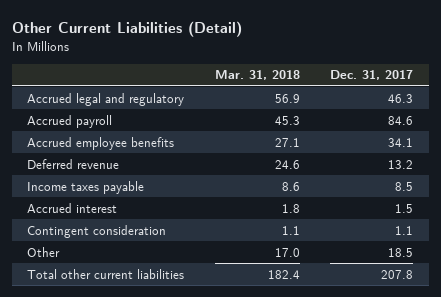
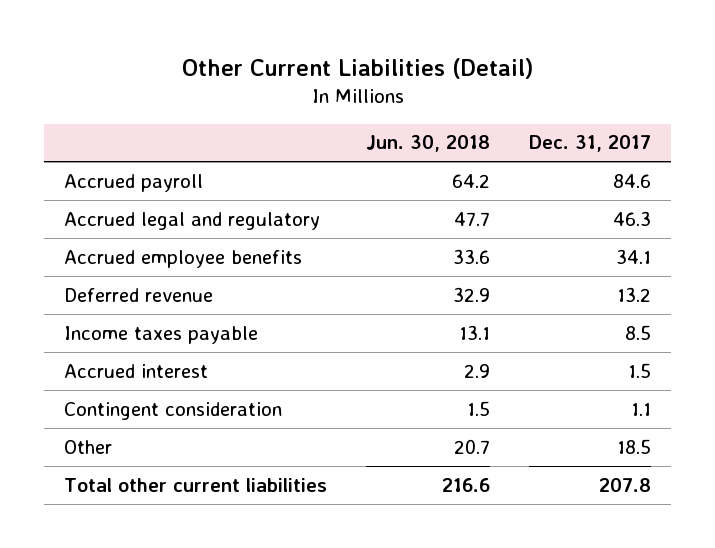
- | Mar. 31, 2018 | Dec. 31, 2017
+ | Jun. 30, 2018 | Dec. 31, 2017
moved down: Accrued legal and regulatory | 47.7 | 46.3

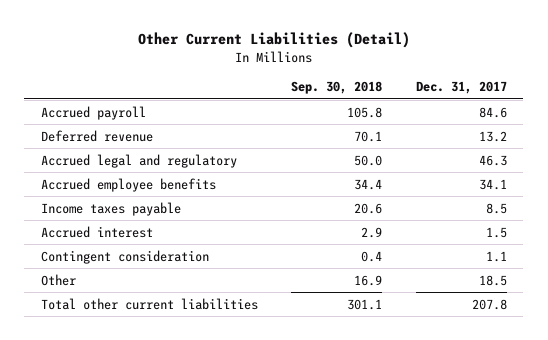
- | Jun. 30, 2018 | Dec. 31, 2017
+ | Sep. 30, 2018 | Dec. 31, 2017
moved up: Deferred revenue | 70.1 | 13.2

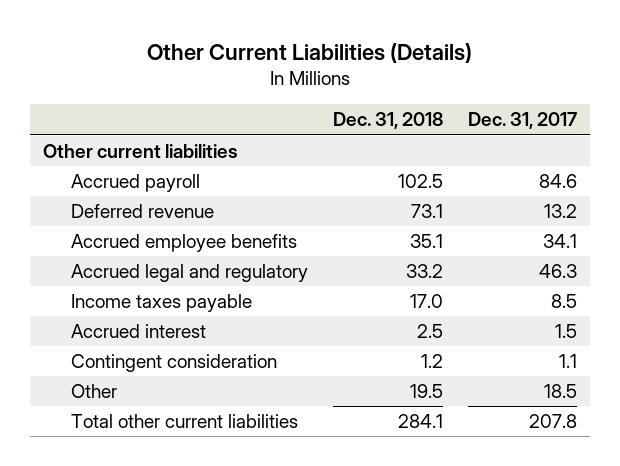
- Other Current Liabilities (Detail)
+ Other Current Liabilities (Details)
- | Sep. 30, 2018 | Dec. 31, 2017
+ | Dec. 31, 2018 | Dec. 31, 2017
+ Other current liabilities
moved down: Accrued legal and regulatory | 33.2 | 46.3

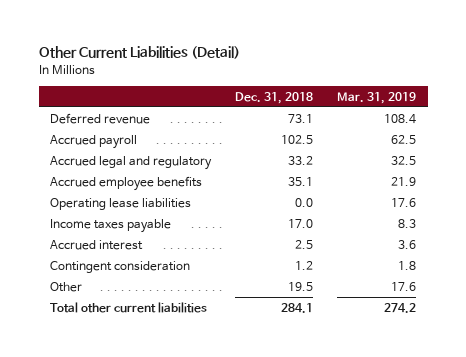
- Other Current Liabilities (Details)
+ Other Current Liabilities (Detail)
- | Dec. 31, 2018 | Dec. 31, 2017
+ | Dec. 31, 2018 | Mar. 31, 2019
- Other current liabilities
moved down: Accrued payroll | 102.5 | 62.5
moved down: Accrued employee benefits | 35.1 | 21.9
+ Operating lease liabilities | 0.0 | 17.6

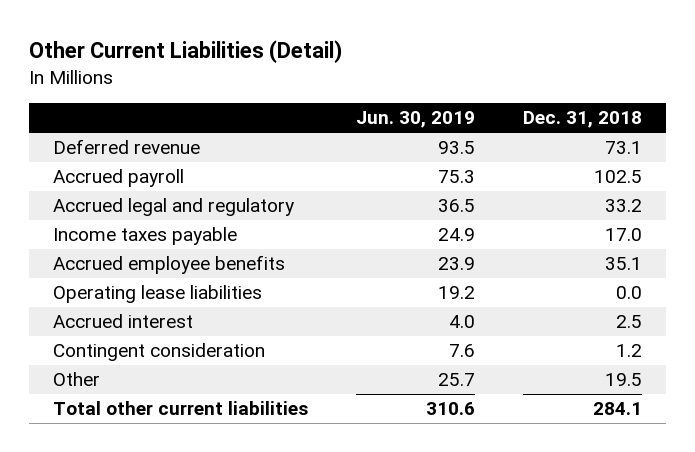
- | Dec. 31, 2018 | Mar. 31, 2019
+ | Jun. 30, 2019 | Dec. 31, 2018
moved up: Income taxes payable | 24.9 | 17.0

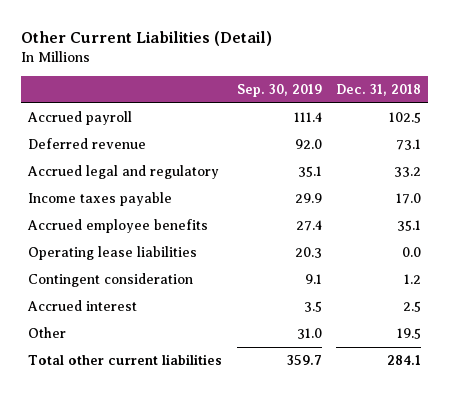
- | Jun. 30, 2019 | Dec. 31, 2018
+ | Sep. 30, 2019 | Dec. 31, 2018
moved down: Deferred revenue | 92.0 | 73.1
moved down: Accrued interest | 3.5 | 2.5

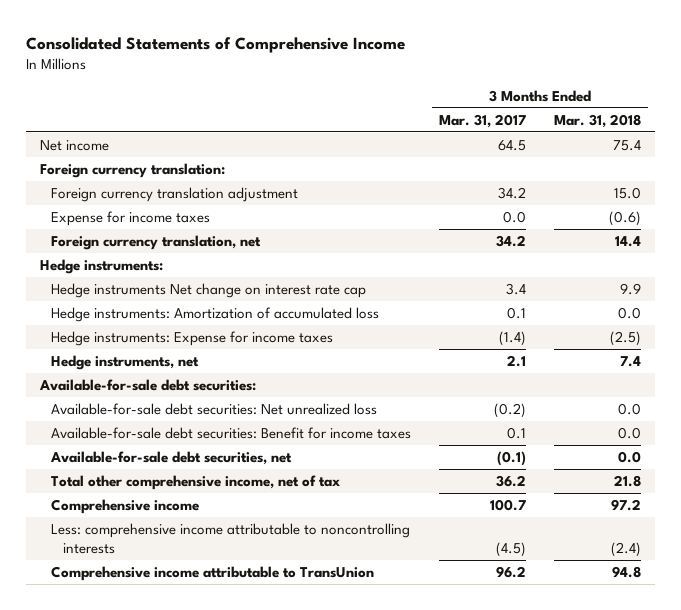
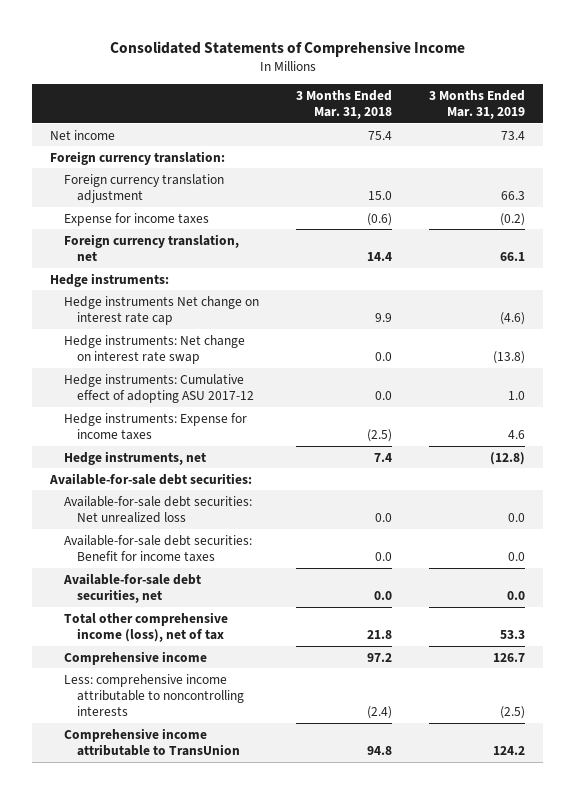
- | 3 Months Ended Mar. 31, 2017 | 3 Months Ended Mar. 31, 2018
+ | 3 Months Ended Mar. 31, 2018 | 3 Months Ended Mar. 31, 2019
- Hedge instruments: Amortization of accumulated loss | 0.1 | 0.0
+ Hedge instruments: Net change on interest rate swap | 0.0 | (13.8)
+ Hedge instruments: Cumulative effect of adopting ASU 2017-12 | 0.0 | 1.0
- Total other comprehensive income, net of tax | 36.2 | 21.8
+ Total other comprehensive income (loss), net of tax | 21.8 | 53.3

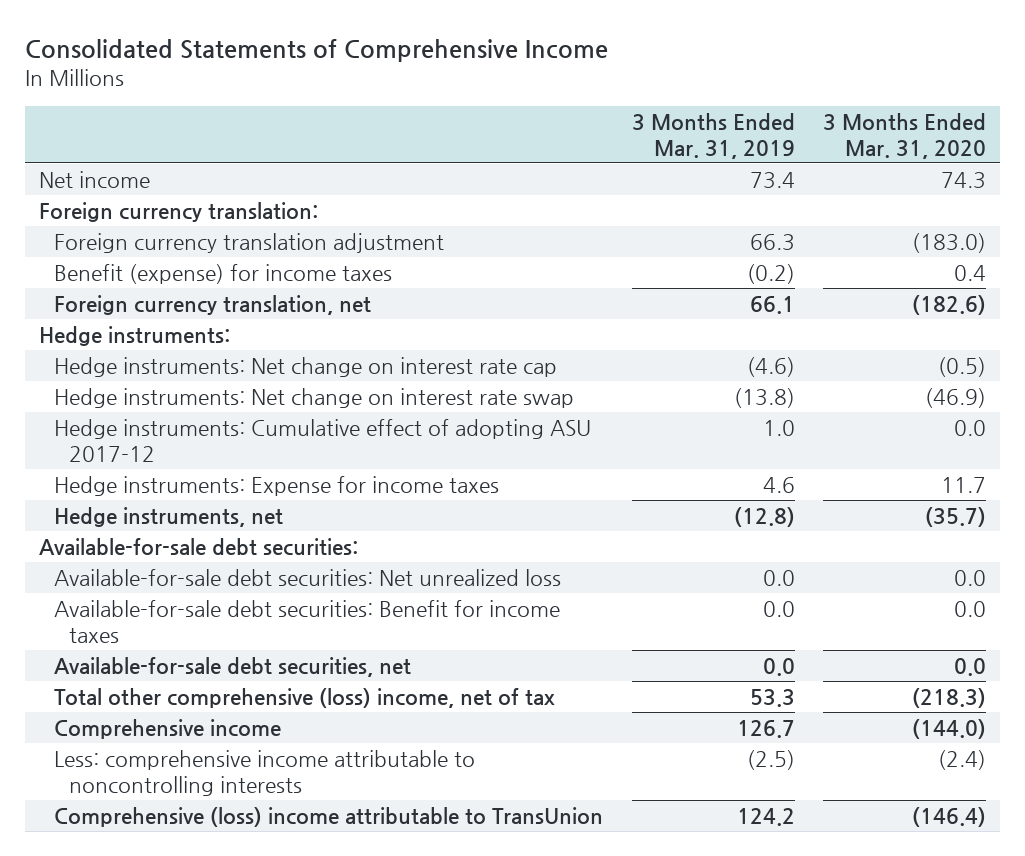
- | 3 Months Ended Mar. 31, 2018 | 3 Months Ended Mar. 31, 2019
+ | 3 Months Ended Mar. 31, 2019 | 3 Months Ended Mar. 31, 2020
- Expense for income taxes | (0.6) | (0.2)
+ Benefit (expense) for income taxes | (0.2) | 0.4
- Hedge instruments Net change on interest rate cap | 9.9 | (4.6)
+ Hedge instruments: Net change on interest rate cap | (4.6) | (0.5)
- Total other comprehensive income (loss), net of tax | 21.8 | 53.3
+ Total other comprehensive (loss) income, net of tax | 53.3 | (218.3)
- Comprehensive income attributable to TransUnion | 94.8 | 124.2
+ Comprehensive (loss) income attributable to TransUnion | 124.2 | (146.4)

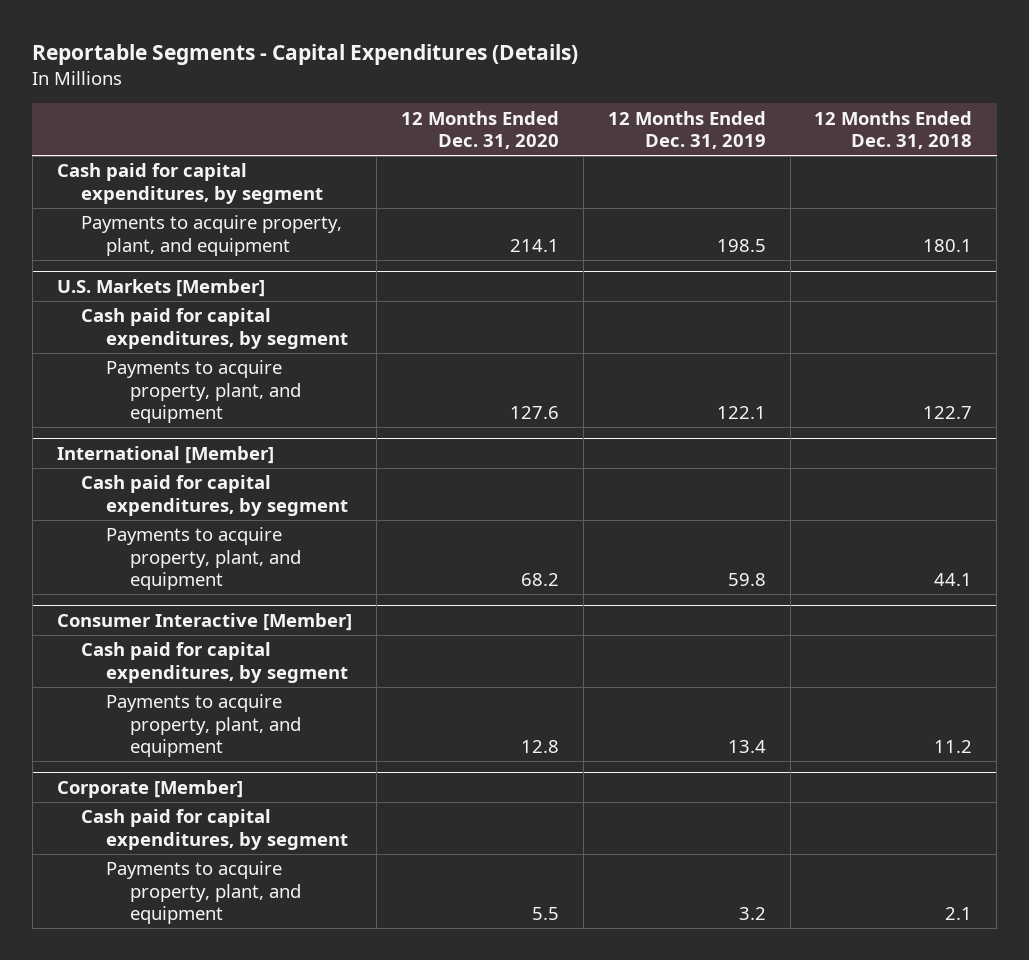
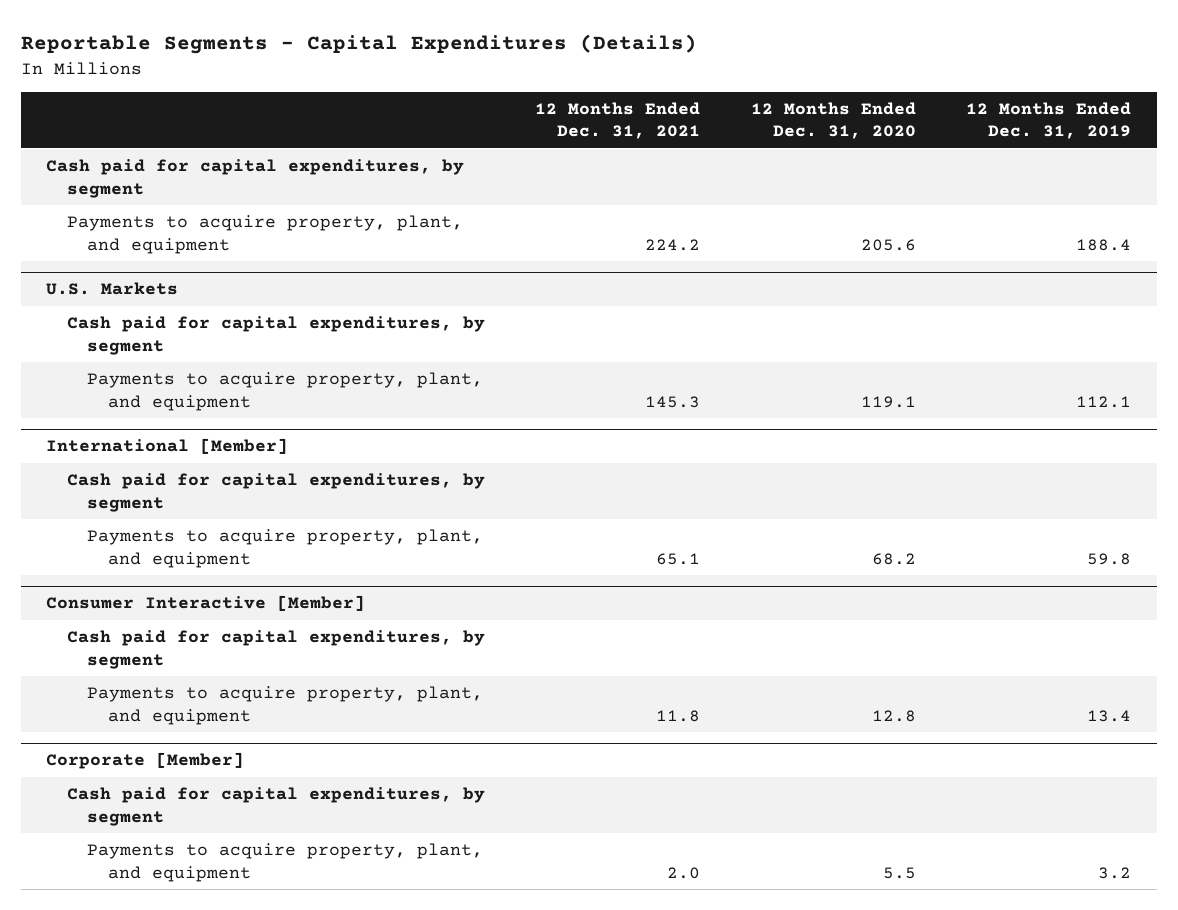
- | 12 Months Ended Dec. 31, 2020 | 12 Months Ended Dec. 31, 2019 | 12 Months Ended Dec. 31, 2018
+ | 12 Months Ended Dec. 31, 2021 | 12 Months Ended Dec. 31, 2020 | 12 Months Ended Dec. 31, 2019
- Payments to acquire property, plant, and equipment | 214.1 | 198.5 | 180.1
- U.S. Markets [Member]
+ Payments to acquire property, plant, and equipment | 224.2 | 205.6 | 188.4
+ U.S. Markets
- Payments to acquire property, plant, and equipment | 127.6 | 122.1 | 122.7
+ Payments to acquire property, plant, and equipment | 145.3 | 119.1 | 112.1

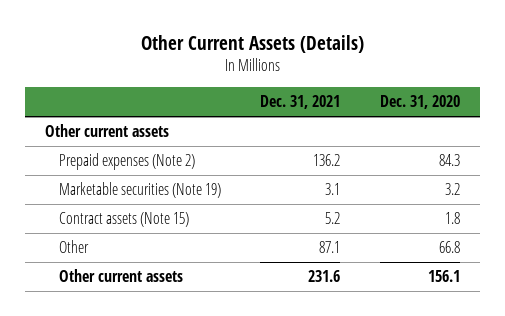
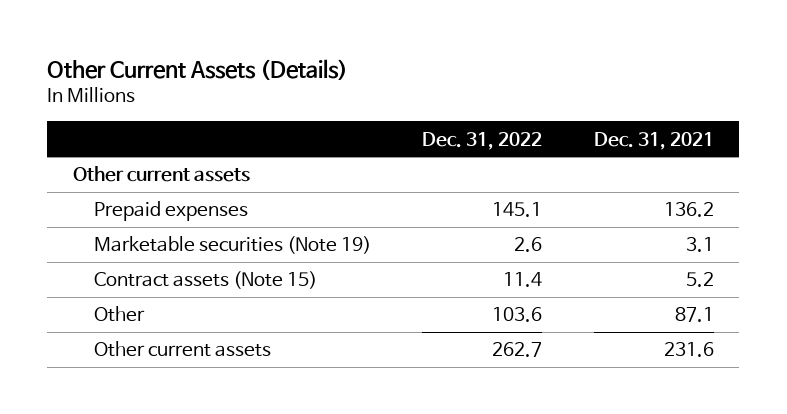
- | Dec. 31, 2021 | Dec. 31, 2020
+ | Dec. 31, 2022 | Dec. 31, 2021
- Prepaid expenses (Note 2) | 136.2 | 84.3
+ Prepaid expenses | 145.1 | 136.2

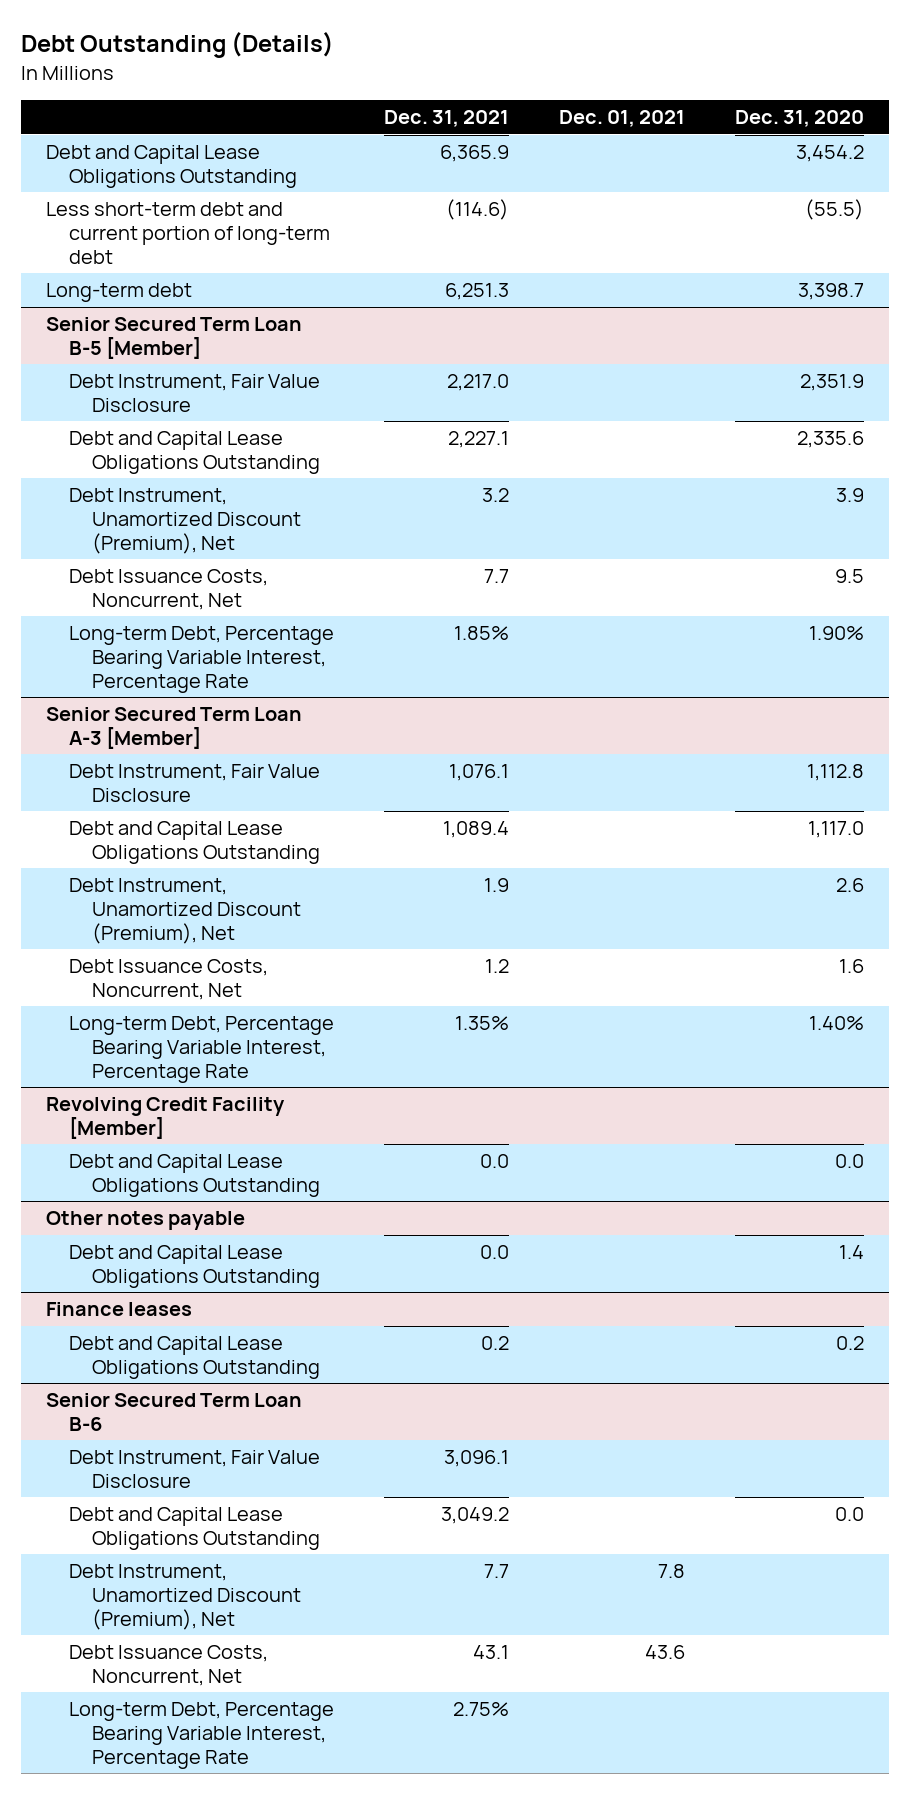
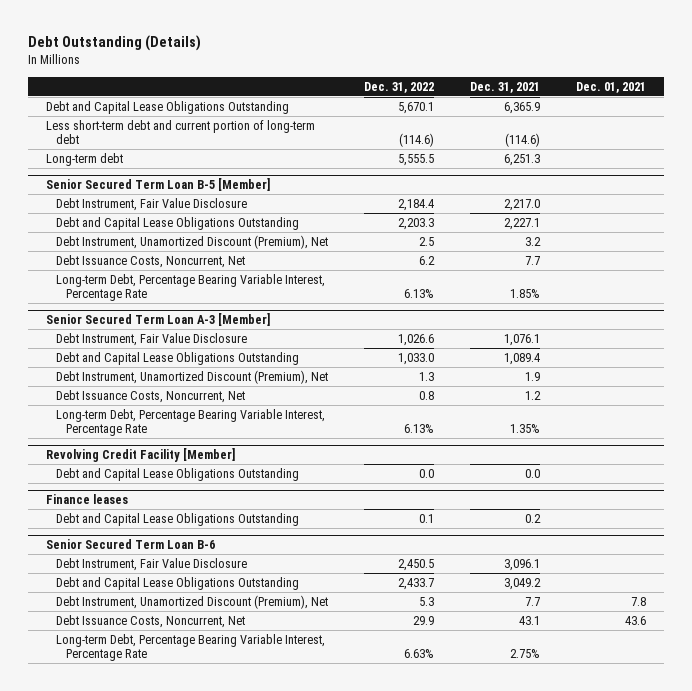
- | Dec. 31, 2021 | Dec. 01, 2021 | Dec. 31, 2020
+ | Dec. 31, 2022 | Dec. 31, 2021 | Dec. 01, 2021
- Other notes payable
- Debt and Capital Lease Obligations Outstanding | 0.0 | | 1.4

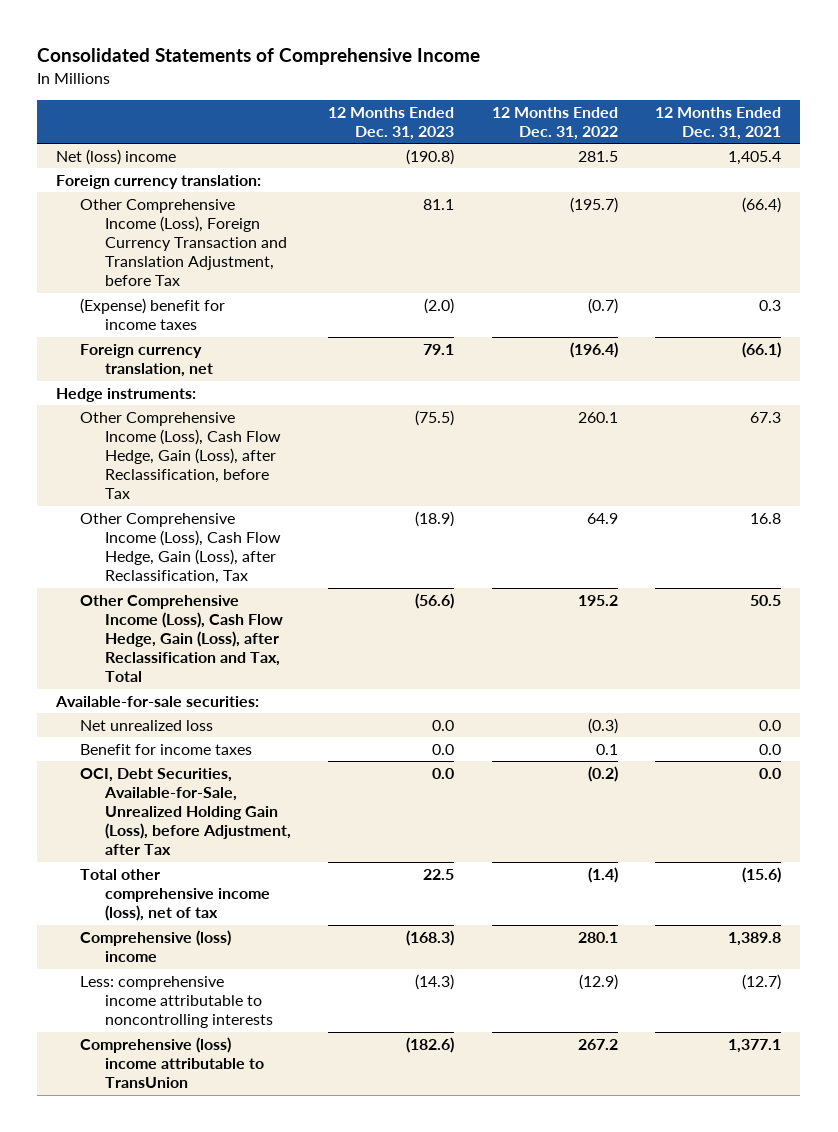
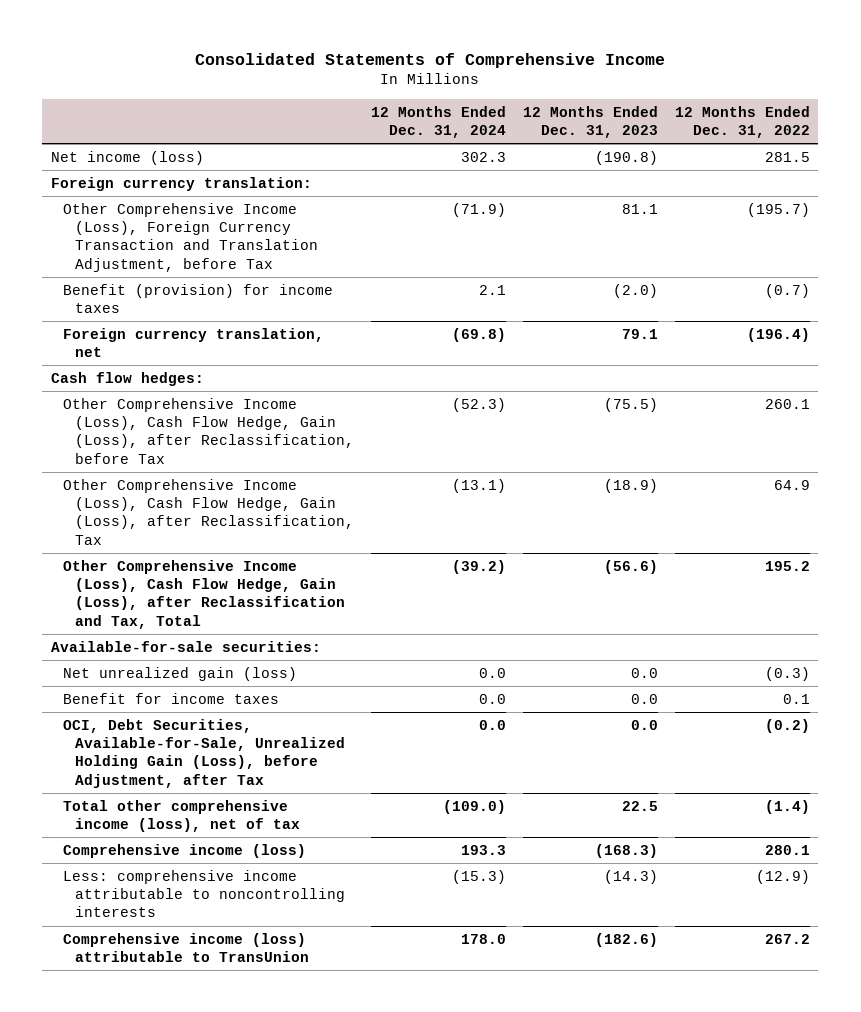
- | 12 Months Ended Dec. 31, 2023 | 12 Months Ended Dec. 31, 2022 | 12 Months Ended Dec. 31, 2021
+ | 12 Months Ended Dec. 31, 2024 | 12 Months Ended Dec. 31, 2023 | 12 Months Ended Dec. 31, 2022
- Net (loss) income | (190.8) | 281.5 | 1,405.4
+ Net income (loss) | 302.3 | (190.8) | 281.5
- (Expense) benefit for income taxes | (2.0) | (0.7) | 0.3
+ Benefit (provision) for income taxes | 2.1 | (2.0) | (0.7)
- Hedge instruments:
+ Cash flow hedges:
- Net unrealized loss | 0.0 | (0.3) | 0.0
+ Net unrealized gain (loss) | 0.0 | 0.0 | (0.3)
- Comprehensive (loss) income | (168.3) | 280.1 | 1,389.8
+ Comprehensive income (loss) | 193.3 | (168.3) | 280.1
- Comprehensive (loss) income attributable to TransUnion | (182.6) | 267.2 | 1,377.1
+ Comprehensive income (loss) attributable to TransUnion | 178.0 | (182.6) | 267.2

